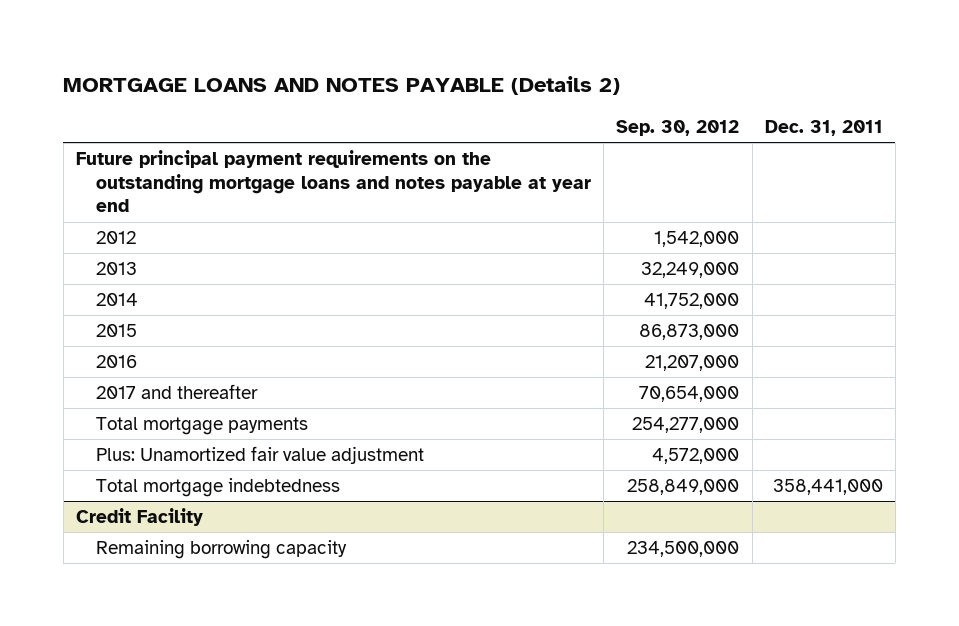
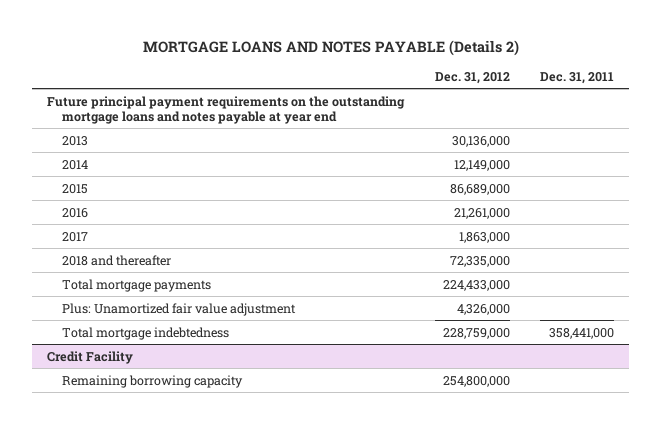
- | Sep. 30, 2012 | Dec. 31, 2011
+ | Dec. 31, 2012 | Dec. 31, 2011
- 2012 | 1,542,000 |
- 2017 and thereafter | 70,654,000 |
+ 2017 | 1,863,000 |
+ 2018 and thereafter | 72,335,000 |

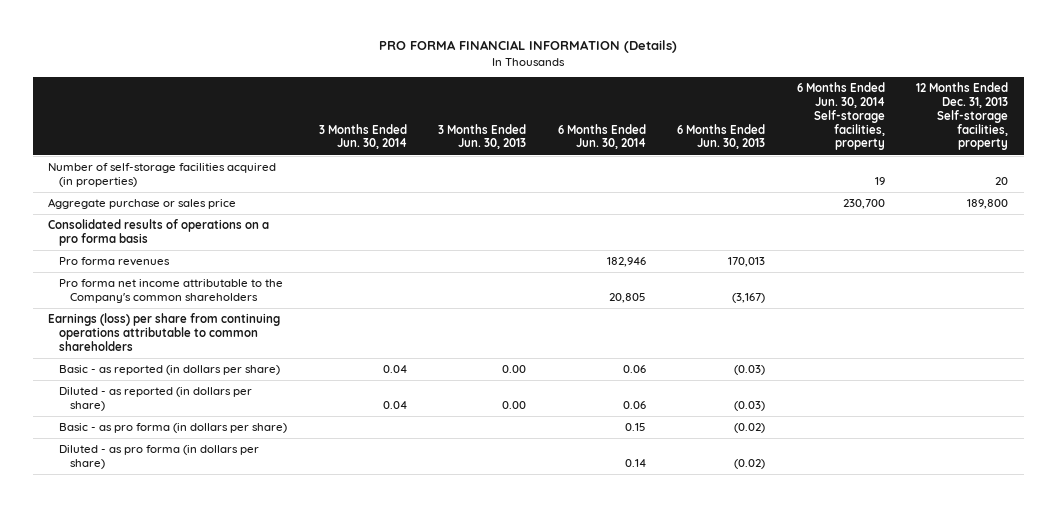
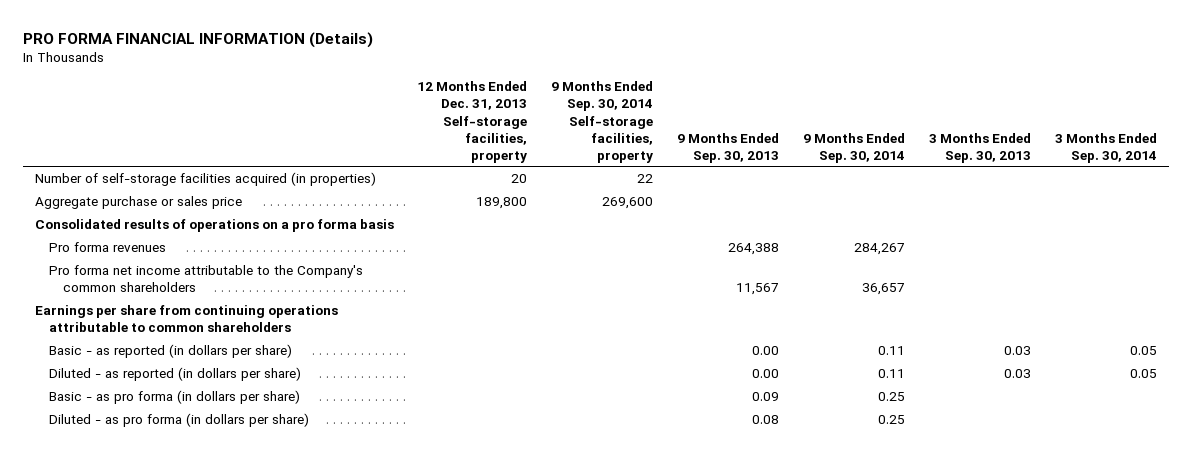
- | 3 Months Ended Jun. 30, 2014 | 3 Months Ended Jun. 30, 2013 | 6 Months Ended Jun. 30, 2014 | 6 Months Ended Jun. 30, 2013 | 6 Months Ended Jun. 30, 2014 Self-storage facilities, property | 12 Months Ended Dec. 31, 2013 Self-storage facilities, property
+ | 12 Months Ended Dec. 31, 2013 Self-storage facilities, property | 9 Months Ended Sep. 30, 2014 Self-storage facilities, property | 9 Months Ended Sep. 30, 2013 | 9 Months Ended Sep. 30, 2014 | 3 Months Ended Sep. 30, 2013 | 3 Months Ended Sep. 30, 2014
- Earnings (loss) per share from continuing operations attributable to common shareholders
+ Earnings per share from continuing operations attributable to common shareholders

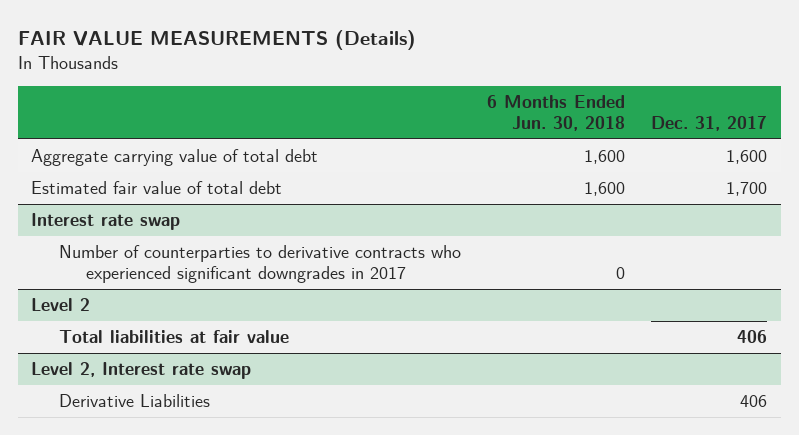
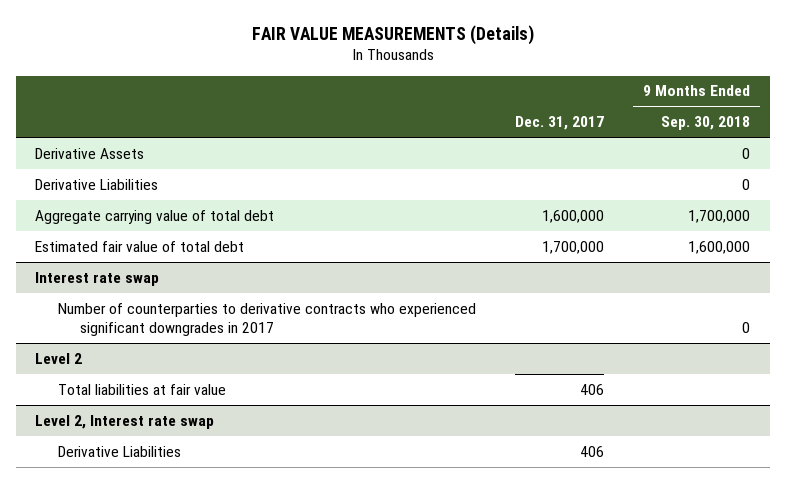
- | 6 Months Ended Jun. 30, 2018 | Dec. 31, 2017
+ | Dec. 31, 2017 | 9 Months Ended Sep. 30, 2018
- Aggregate carrying value of total debt | 1,600 | 1,600
- Estimated fair value of total debt | 1,600 | 1,700
+ Derivative Assets | | 0
+ Derivative Liabilities | | 0
+ Aggregate carrying value of total debt | 1,600,000 | 1,700,000
+ Estimated fair value of total debt | 1,700,000 | 1,600,000

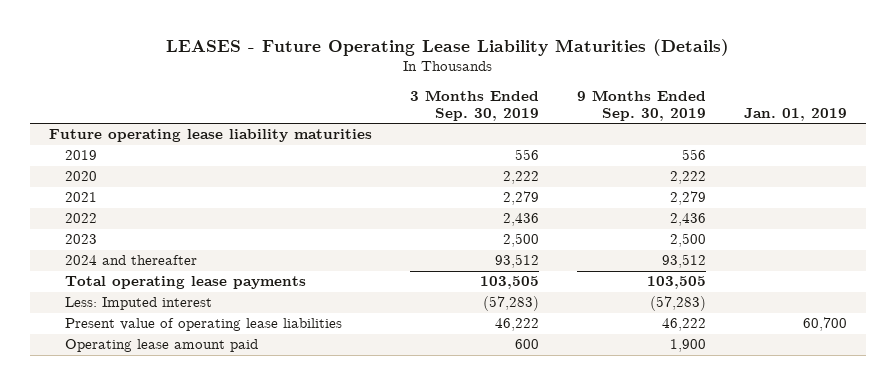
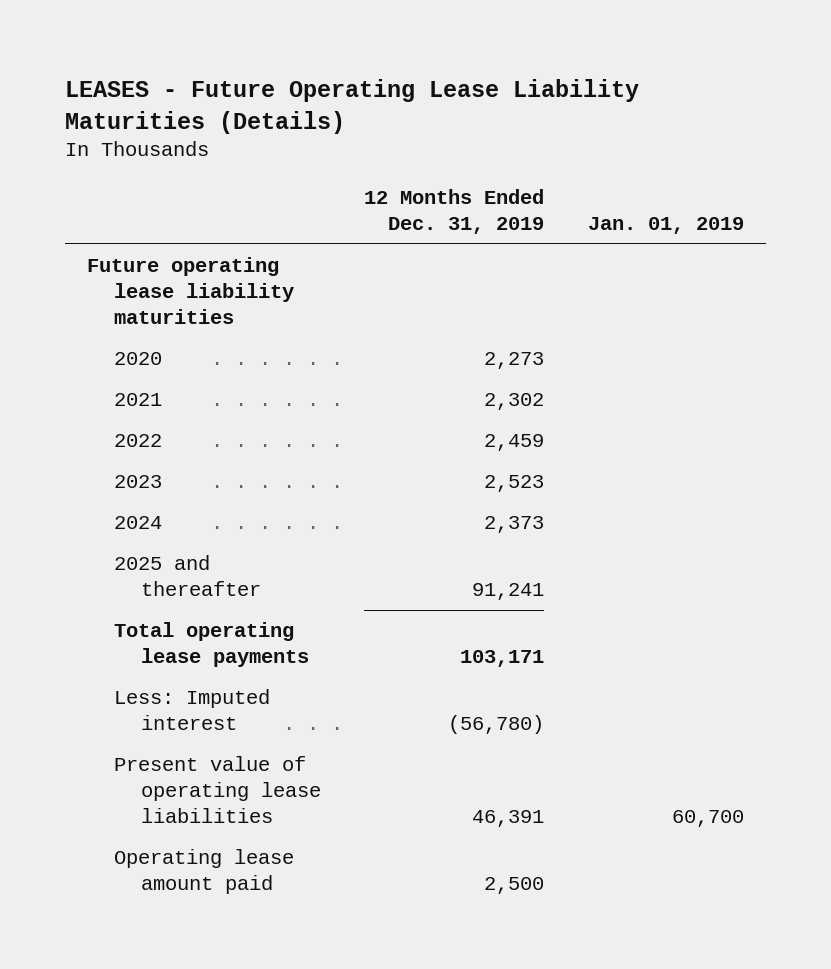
- | 3 Months Ended Sep. 30, 2019 | 9 Months Ended Sep. 30, 2019 | Jan. 01, 2019
+ | 12 Months Ended Dec. 31, 2019 | Jan. 01, 2019
- 2019 | 556 | 556 |
- 2024 and thereafter | 93,512 | 93,512 |
+ 2024 | 2,373 |
+ 2025 and thereafter | 91,241 |

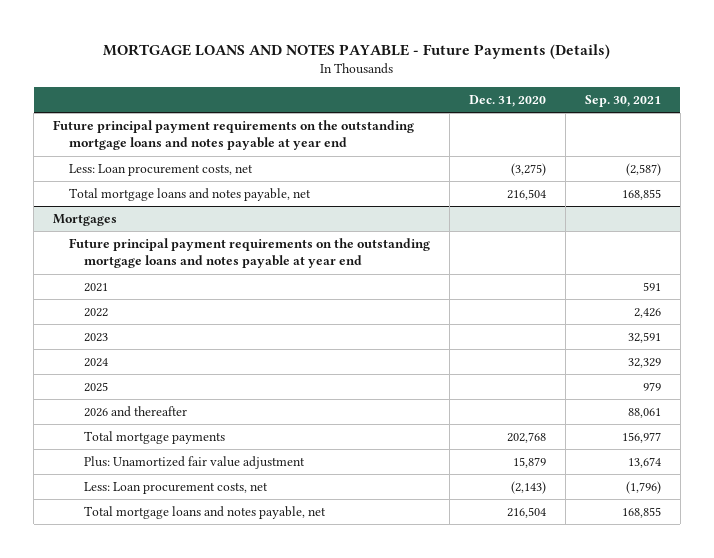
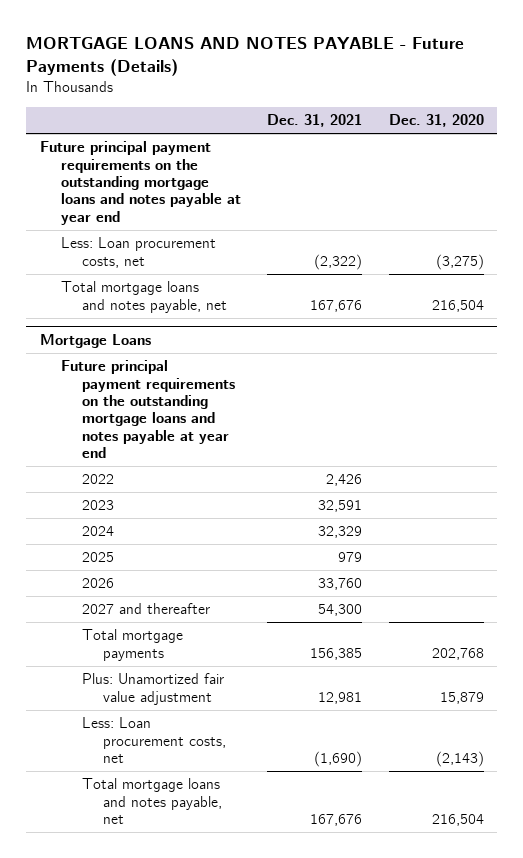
- | Dec. 31, 2020 | Sep. 30, 2021
+ | Dec. 31, 2021 | Dec. 31, 2020
- Mortgages
+ Mortgage Loans
- 2021 | | 591
- 2026 and thereafter | | 88,061
+ 2026 | 33,760 |
+ 2027 and thereafter | 54,300 |

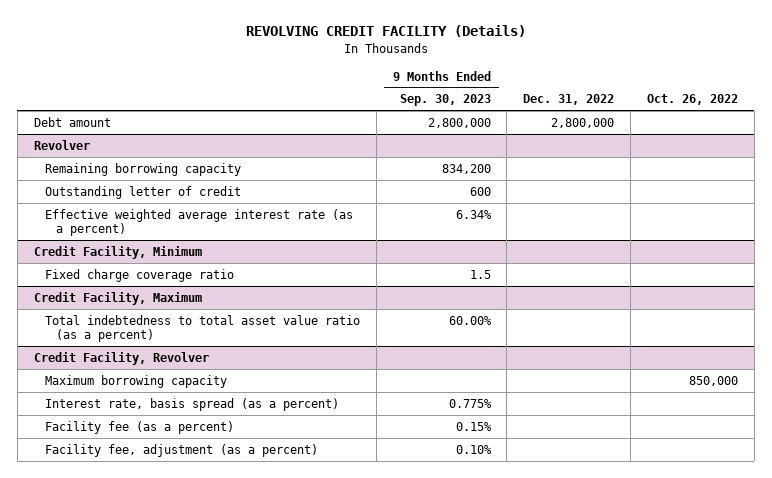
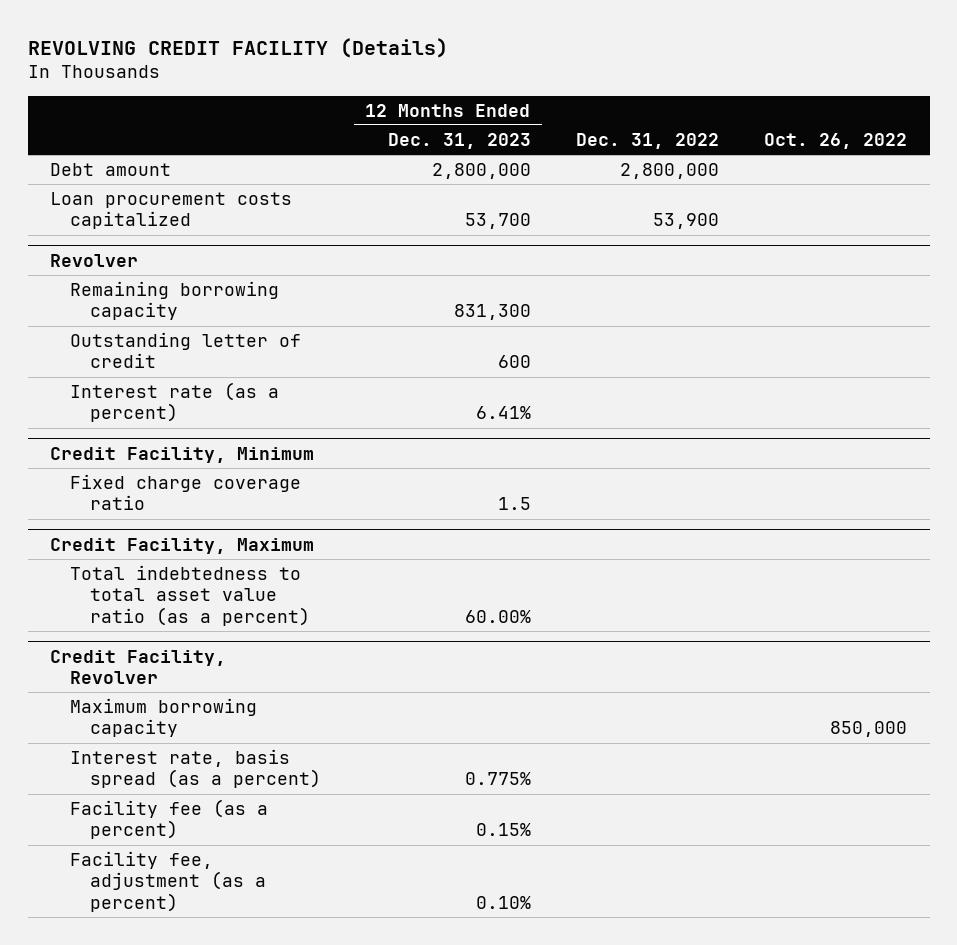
- | 9 Months Ended Sep. 30, 2023 | Dec. 31, 2022 | Oct. 26, 2022
+ | 12 Months Ended Dec. 31, 2023 | Dec. 31, 2022 | Oct. 26, 2022
+ Loan procurement costs capitalized | 53,700 | 53,900 |
@ Revolver
- Effective weighted average interest rate (as a percent) | 6.34% | |
+ Interest rate (as a percent) | 6.41% | |

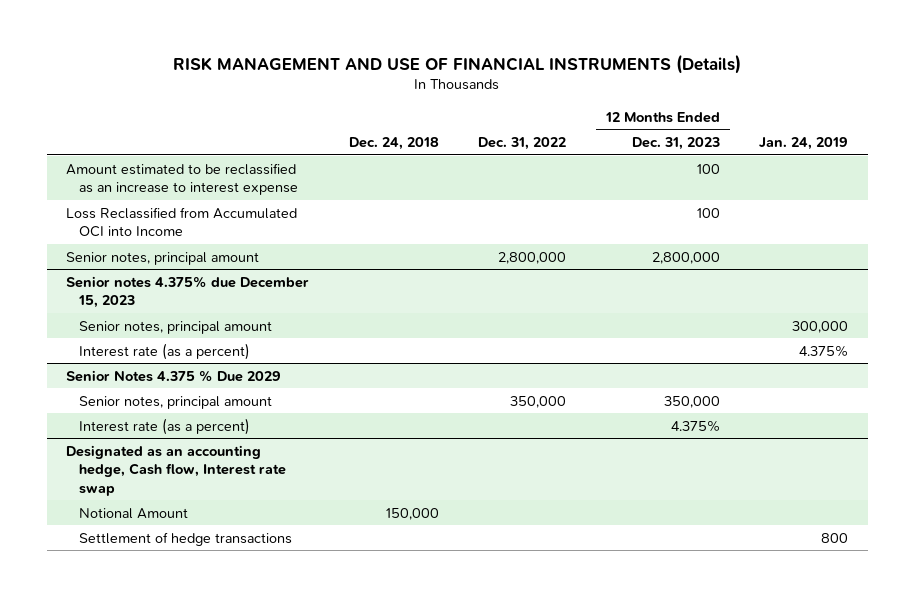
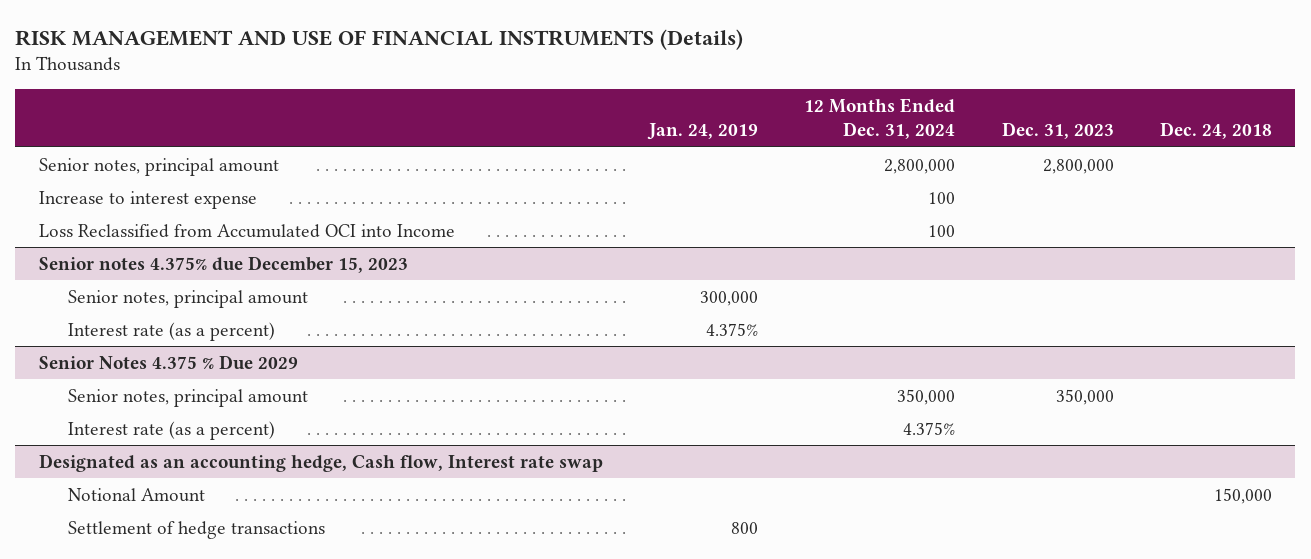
- | Dec. 24, 2018 | Dec. 31, 2022 | 12 Months Ended Dec. 31, 2023 | Jan. 24, 2019
+ | Jan. 24, 2019 | 12 Months Ended Dec. 31, 2024 | Dec. 31, 2023 | Dec. 24, 2018
- Amount estimated to be reclassified as an increase to interest expense | | | 100 |
+ Increase to interest expense | | 100 | |
moved down: Loss Reclassified from Accumulated OCI into Income | | 100 | |

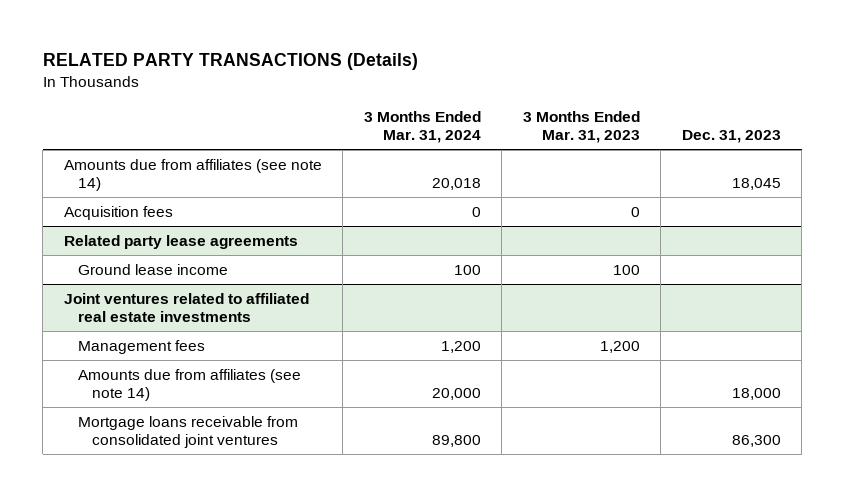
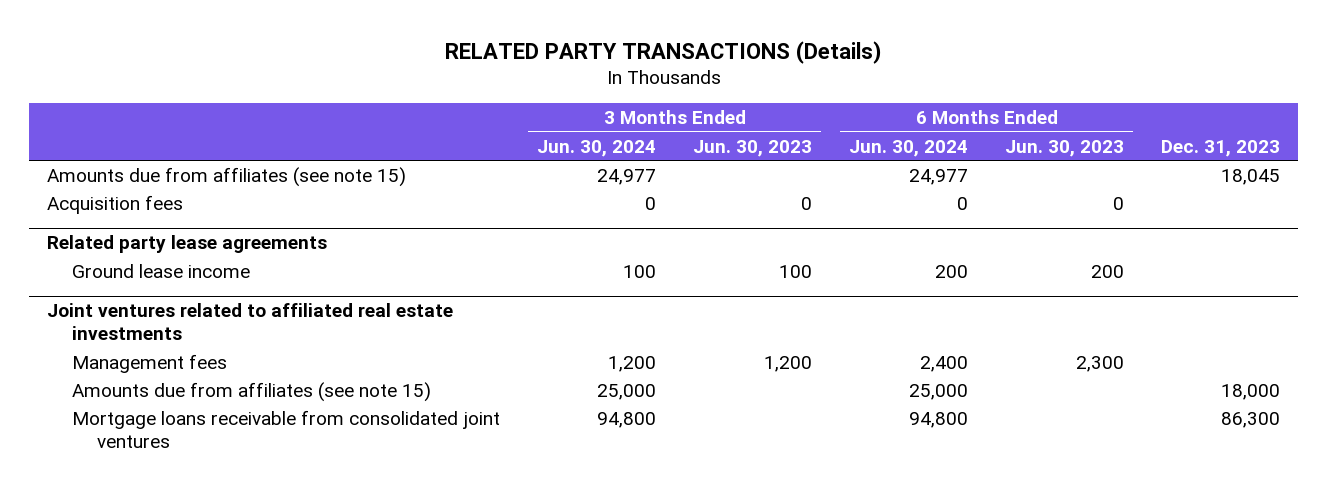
- | 3 Months Ended Mar. 31, 2024 | 3 Months Ended Mar. 31, 2023 | Dec. 31, 2023
+ | 3 Months Ended Jun. 30, 2024 | 3 Months Ended Jun. 30, 2023 | 6 Months Ended Jun. 30, 2024 | 6 Months Ended Jun. 30, 2023 | Dec. 31, 2023
- Amounts due from affiliates (see note 14) | 20,018 | | 18,045
+ Amounts due from affiliates (see note 15) | 24,977 | | 24,977 | | 18,045
@ Joint ventures related to affiliated real estate investments
- Amounts due from affiliates (see note 14) | 20,000 | | 18,000
+ Amounts due from affiliates (see note 15) | 25,000 | | 25,000 | | 18,000

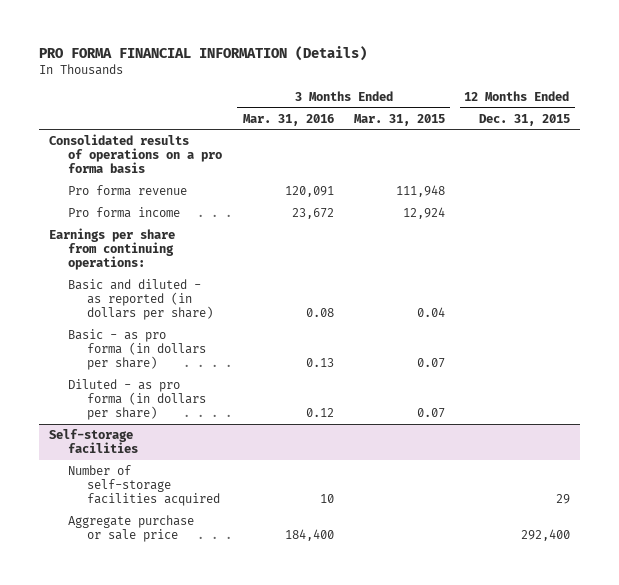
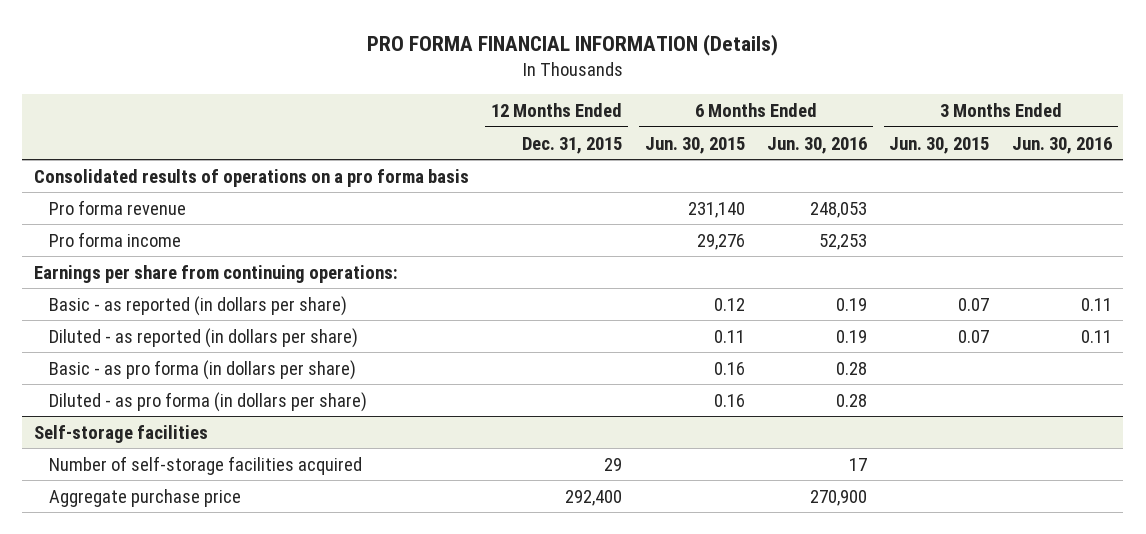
- | 3 Months Ended Mar. 31, 2016 | 3 Months Ended Mar. 31, 2015 | 12 Months Ended Dec. 31, 2015
+ | 12 Months Ended Dec. 31, 2015 | 6 Months Ended Jun. 30, 2015 | 6 Months Ended Jun. 30, 2016 | 3 Months Ended Jun. 30, 2015 | 3 Months Ended Jun. 30, 2016
- Basic and diluted - as reported (in dollars per share) | 0.08 | 0.04 |
+ Basic - as reported (in dollars per share) | | 0.12 | 0.19 | 0.07 | 0.11
+ Diluted - as reported (in dollars per share) | | 0.11 | 0.19 | 0.07 | 0.11
@ Self-storage facilities
- Aggregate purchase or sale price | 184,400 | | 292,400
+ Aggregate purchase price | 292,400 | | 270,900 | |

